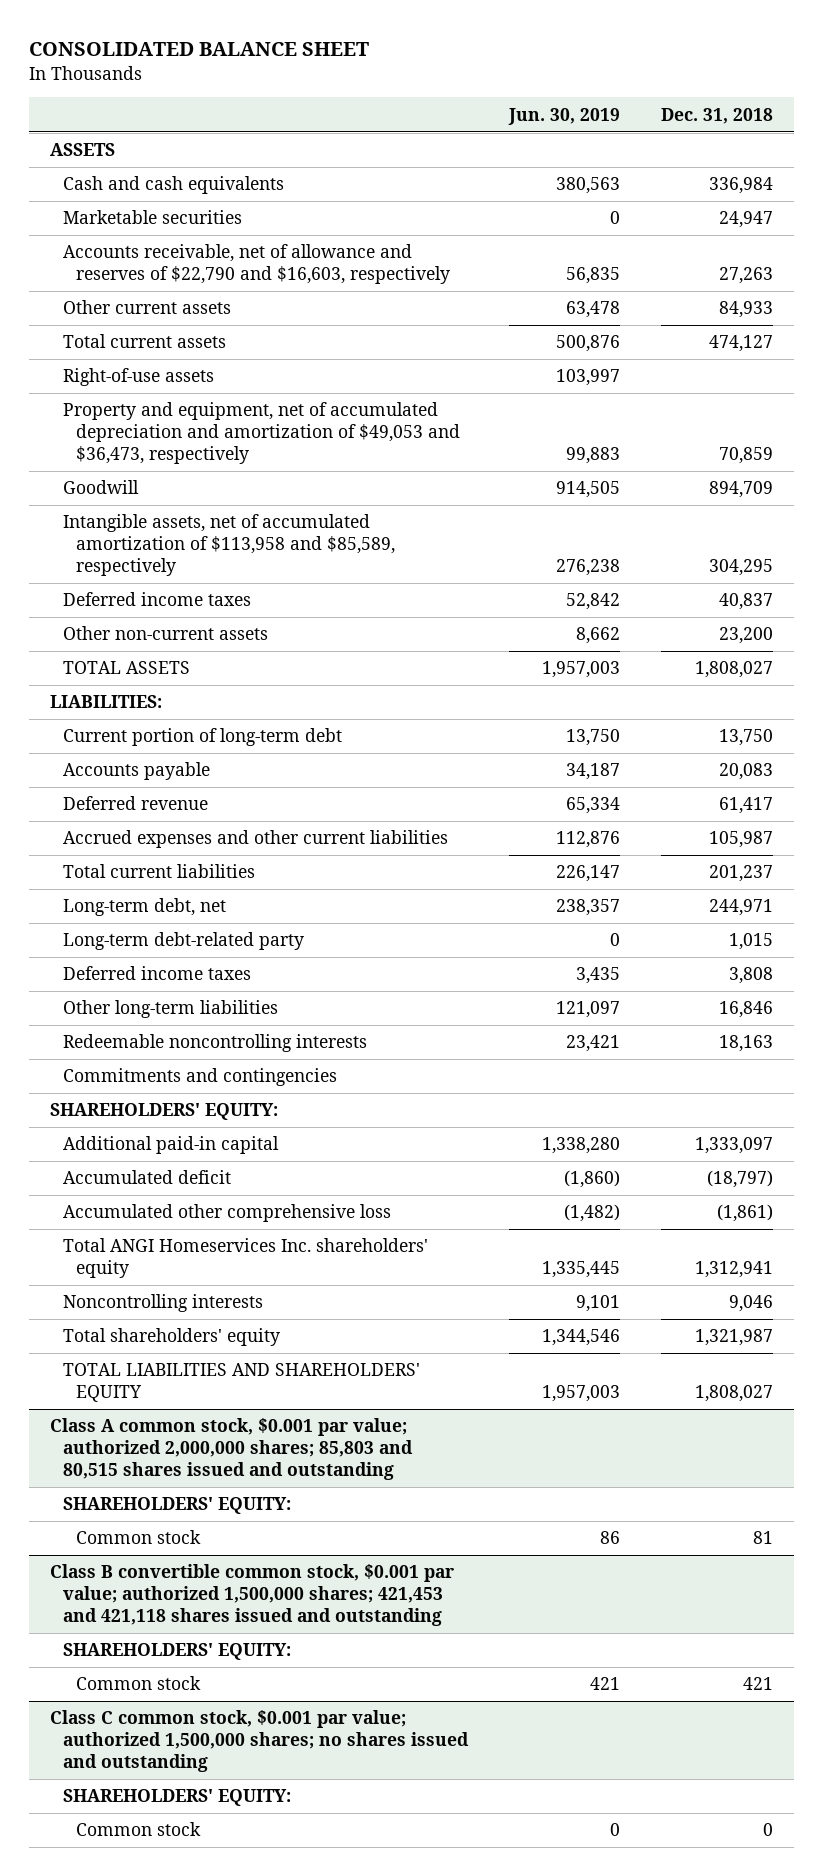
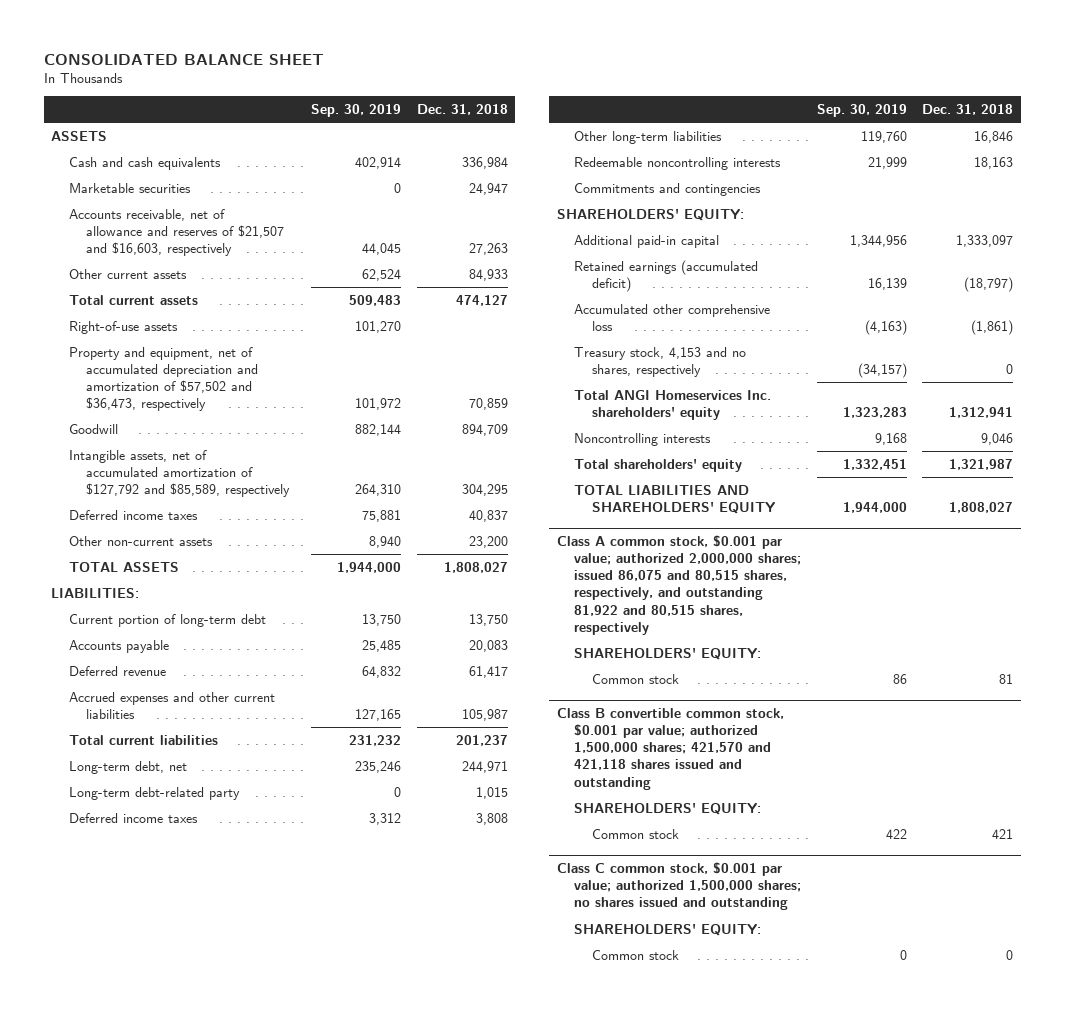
- | Jun. 30, 2019 | Dec. 31, 2018
+ | Sep. 30, 2019 | Dec. 31, 2018
- Accounts receivable, net of allowance and reserves of $22,790 and $16,603, respectively | 56,835 | 27,263
+ Accounts receivable, net of allowance and reserves of $21,507 and $16,603, respectively | 44,045 | 27,263
- Property and equipment, net of accumulated depreciation and amortization of $49,053 and $36,473, respectively | 99,883 | 70,859
+ Property and equipment, net of accumulated depreciation and amortization of $57,502 and $36,473, respectively | 101,972 | 70,859
- Intangible assets, net of accumulated amortization of $113,958 and $85,589, respectively | 276,238 | 304,295
+ Intangible assets, net of accumulated amortization of $127,792 and $85,589, respectively | 264,310 | 304,295
- Accumulated deficit | (1,860) | (18,797)
+ Retained earnings (accumulated deficit) | 16,139 | (18,797)
+ Treasury stock, 4,153 and no shares, respectively | (34,157) | 0
- Class A common stock, $0.001 par value; authorized 2,000,000 shares; 85,803 and 80,515 shares issued and outstanding
+ Class A common stock, $0.001 par value; authorized 2,000,000 shares; issued 86,075 and 80,515 shares, respectively, and outstanding 81,922 and 80,515 shares, respectively
- Class B convertible common stock, $0.001 par value; authorized 1,500,000 shares; 421,453 and 421,118 shares issued and outstanding
+ Class B convertible common stock, $0.001 par value; authorized 1,500,000 shares; 421,570 and 421,118 shares issued and outstanding

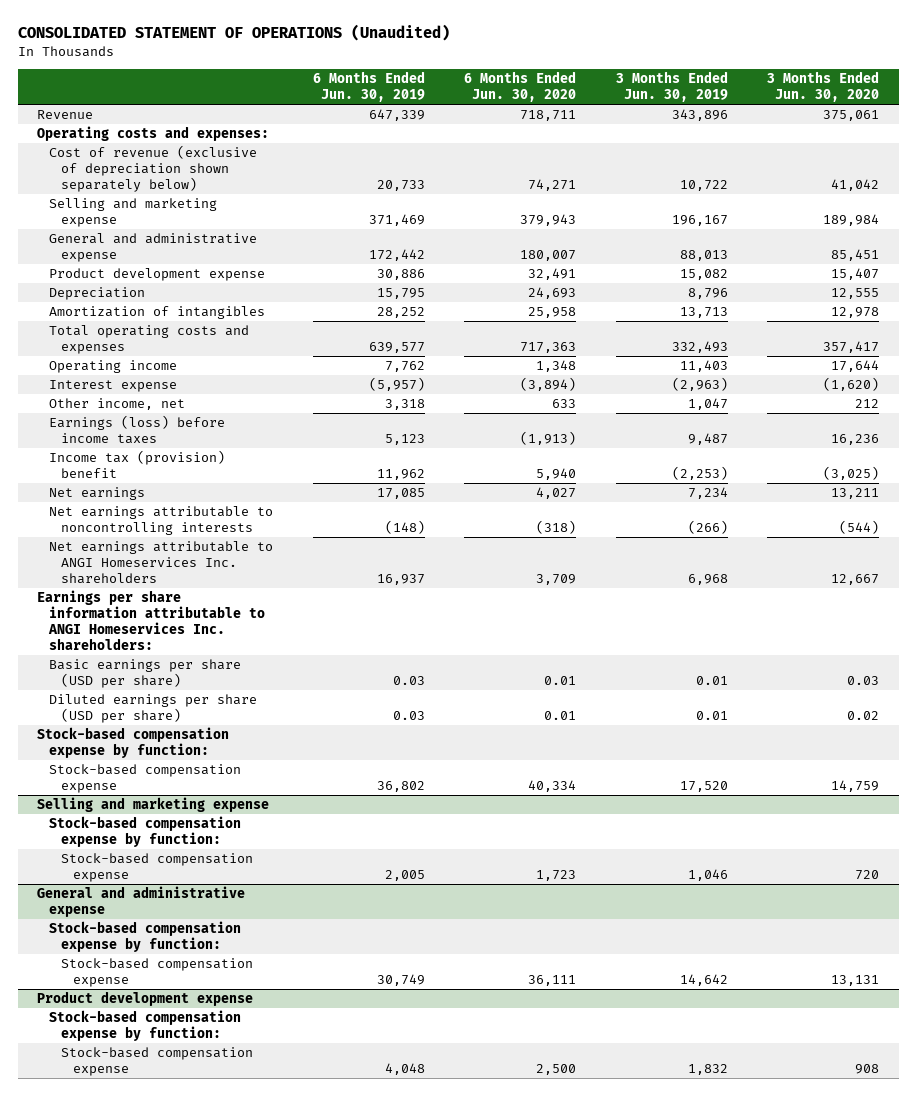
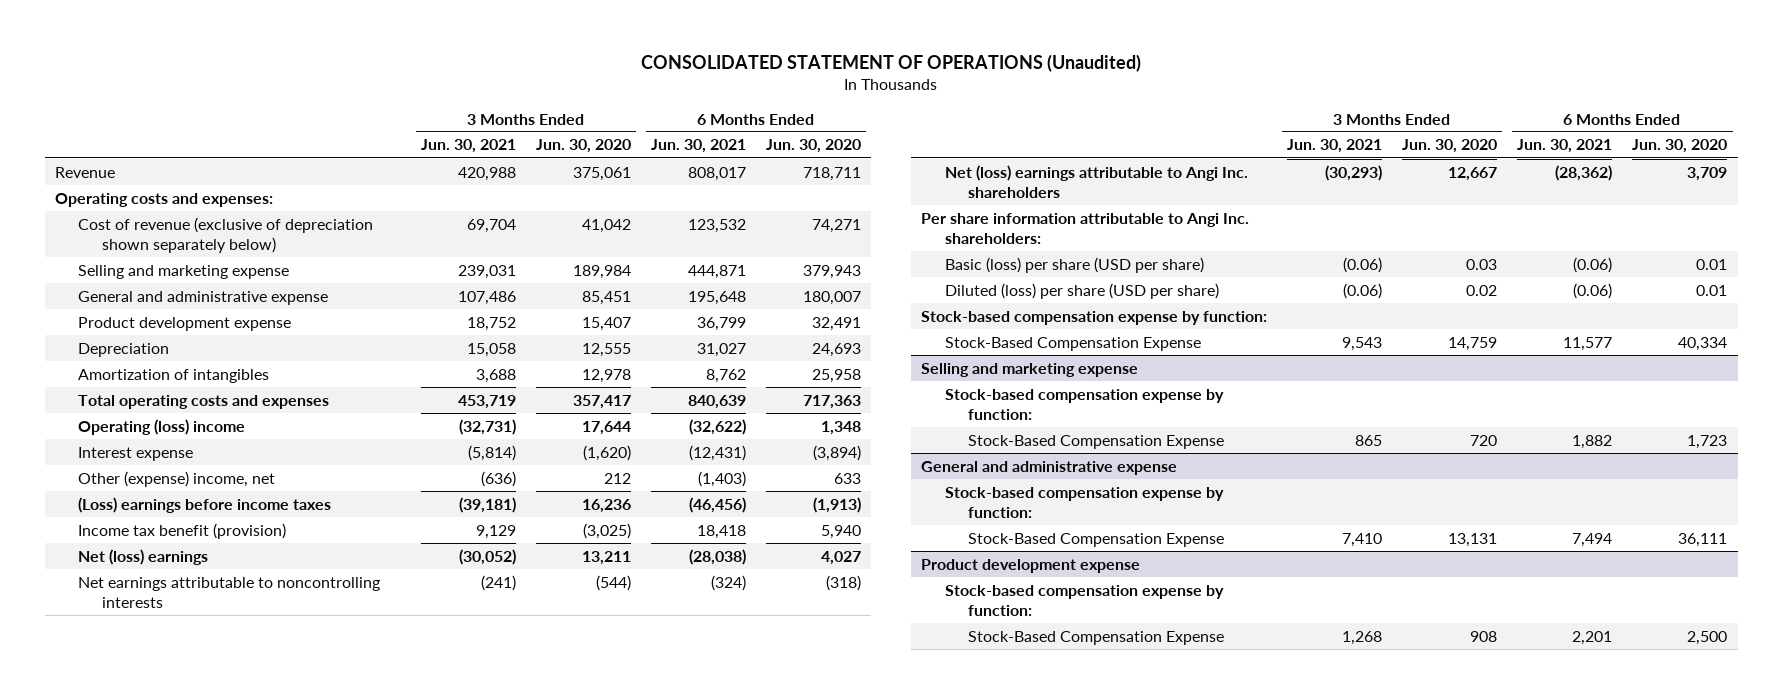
- | 6 Months Ended Jun. 30, 2019 | 6 Months Ended Jun. 30, 2020 | 3 Months Ended Jun. 30, 2019 | 3 Months Ended Jun. 30, 2020
+ | 3 Months Ended Jun. 30, 2021 | 3 Months Ended Jun. 30, 2020 | 6 Months Ended Jun. 30, 2021 | 6 Months Ended Jun. 30, 2020
- Operating income | 7,762 | 1,348 | 11,403 | 17,644
+ Operating (loss) income | (32,731) | 17,644 | (32,622) | 1,348
- Other income, net | 3,318 | 633 | 1,047 | 212
- Earnings (loss) before income taxes | 5,123 | (1,913) | 9,487 | 16,236
- Income tax (provision) benefit | 11,962 | 5,940 | (2,253) | (3,025)
- Net earnings | 17,085 | 4,027 | 7,234 | 13,211
+ Other (expense) income, net | (636) | 212 | (1,403) | 633
+ (Loss) earnings before income taxes | (39,181) | 16,236 | (46,456) | (1,913)
+ Income tax benefit (provision) | 9,129 | (3,025) | 18,418 | 5,940
+ Net (loss) earnings | (30,052) | 13,211 | (28,038) | 4,027
- Net earnings attributable to ANGI Homeservices Inc. shareholders | 16,937 | 3,709 | 6,968 | 12,667
- Earnings per share information attributable to ANGI Homeservices Inc. shareholders:
- Basic earnings per share (USD per share) | 0.03 | 0.01 | 0.01 | 0.03
- Diluted earnings per share (USD per share) | 0.03 | 0.01 | 0.01 | 0.02
+ Net (loss) earnings attributable to Angi Inc. shareholders | (30,293) | 12,667 | (28,362) | 3,709
+ Per share information attributable to Angi Inc. shareholders:
+ Basic (loss) per share (USD per share) | (0.06) | 0.03 | (0.06) | 0.01
+ Diluted (loss) per share (USD per share) | (0.06) | 0.02 | (0.06) | 0.01
- Stock-based compensation expense | 36,802 | 40,334 | 17,520 | 14,759
+ Stock-Based Compensation Expense | 9,543 | 14,759 | 11,577 | 40,334
@ Selling and marketing expense
- Stock-based compensation expense | 2,005 | 1,723 | 1,046 | 720
+ Stock-Based Compensation Expense | 865 | 720 | 1,882 | 1,723
@ General and administrative expense
- Stock-based compensation expense | 30,749 | 36,111 | 14,642 | 13,131
+ Stock-Based Compensation Expense | 7,410 | 13,131 | 7,494 | 36,111
@ Product development expense
- Stock-based compensation expense | 4,048 | 2,500 | 1,832 | 908
+ Stock-Based Compensation Expense | 1,268 | 908 | 2,201 | 2,500

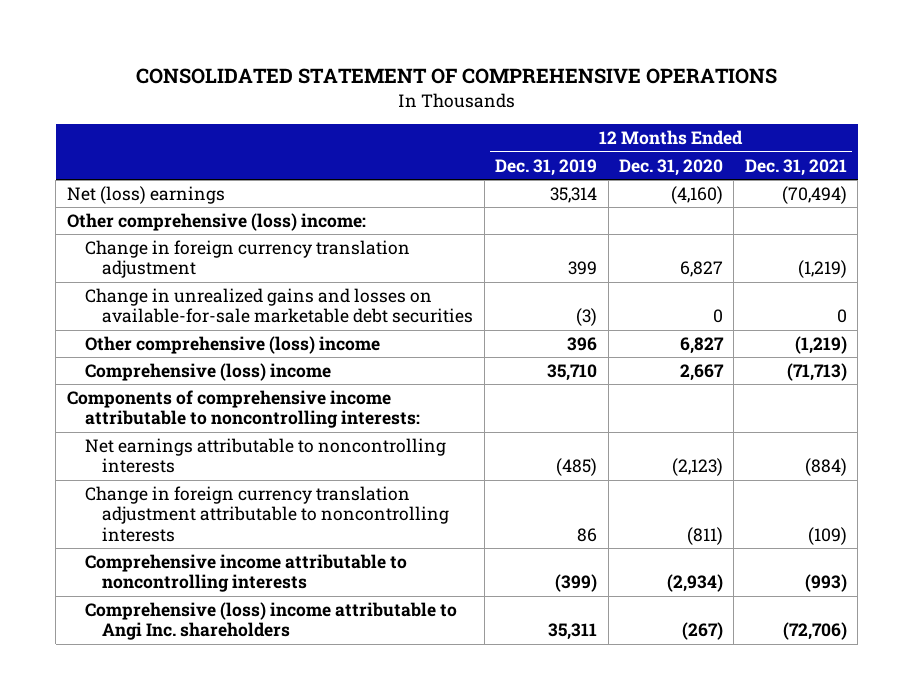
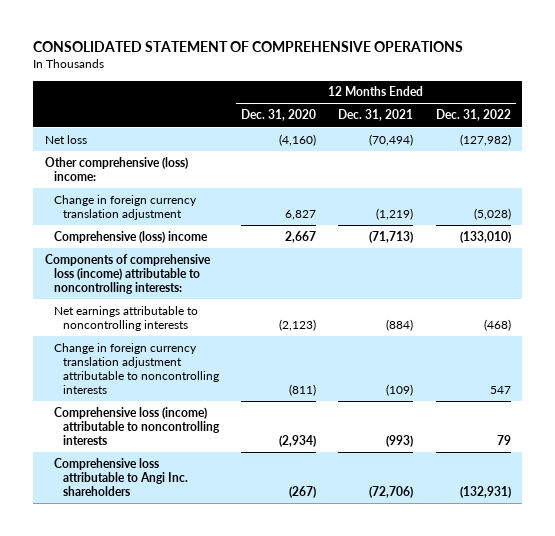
- | 12 Months Ended Dec. 31, 2019 | 12 Months Ended Dec. 31, 2020 | 12 Months Ended Dec. 31, 2021
+ | 12 Months Ended Dec. 31, 2020 | 12 Months Ended Dec. 31, 2021 | 12 Months Ended Dec. 31, 2022
- Net (loss) earnings | 35,314 | (4,160) | (70,494)
+ Net loss | (4,160) | (70,494) | (127,982)
- Change in unrealized gains and losses on available-for-sale marketable debt securities | (3) | 0 | 0
- Other comprehensive (loss) income | 396 | 6,827 | (1,219)
- Components of comprehensive income attributable to noncontrolling interests:
+ Components of comprehensive loss (income) attributable to noncontrolling interests:
- Comprehensive income attributable to noncontrolling interests | (399) | (2,934) | (993)
- Comprehensive (loss) income attributable to Angi Inc. shareholders | 35,311 | (267) | (72,706)
+ Comprehensive loss (income) attributable to noncontrolling interests | (2,934) | (993) | 79
+ Comprehensive loss attributable to Angi Inc. shareholders | (267) | (72,706) | (132,931)

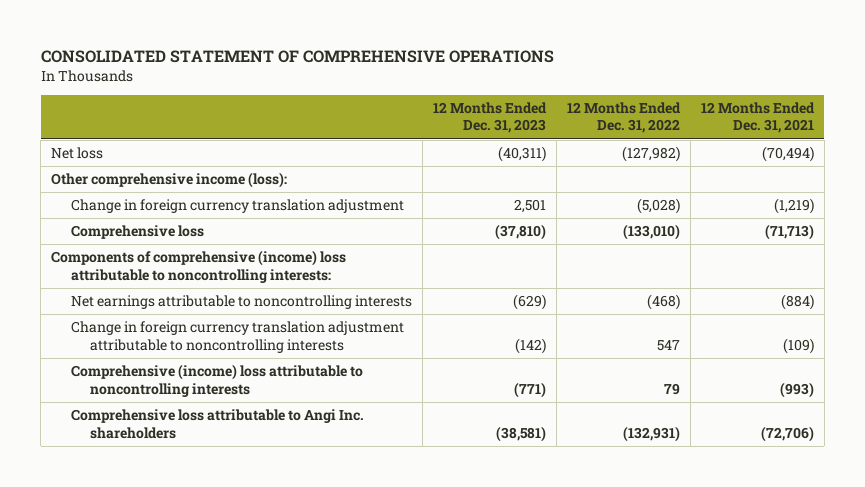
- | 12 Months Ended Dec. 31, 2020 | 12 Months Ended Dec. 31, 2021 | 12 Months Ended Dec. 31, 2022
+ | 12 Months Ended Dec. 31, 2023 | 12 Months Ended Dec. 31, 2022 | 12 Months Ended Dec. 31, 2021
- Other comprehensive (loss) income:
+ Other comprehensive income (loss):
- Comprehensive (loss) income | 2,667 | (71,713) | (133,010)
- Components of comprehensive loss (income) attributable to noncontrolling interests:
+ Comprehensive loss | (37,810) | (133,010) | (71,713)
+ Components of comprehensive (income) loss attributable to noncontrolling interests:
- Comprehensive loss (income) attributable to noncontrolling interests | (2,934) | (993) | 79
+ Comprehensive (income) loss attributable to noncontrolling interests | (771) | 79 | (993)

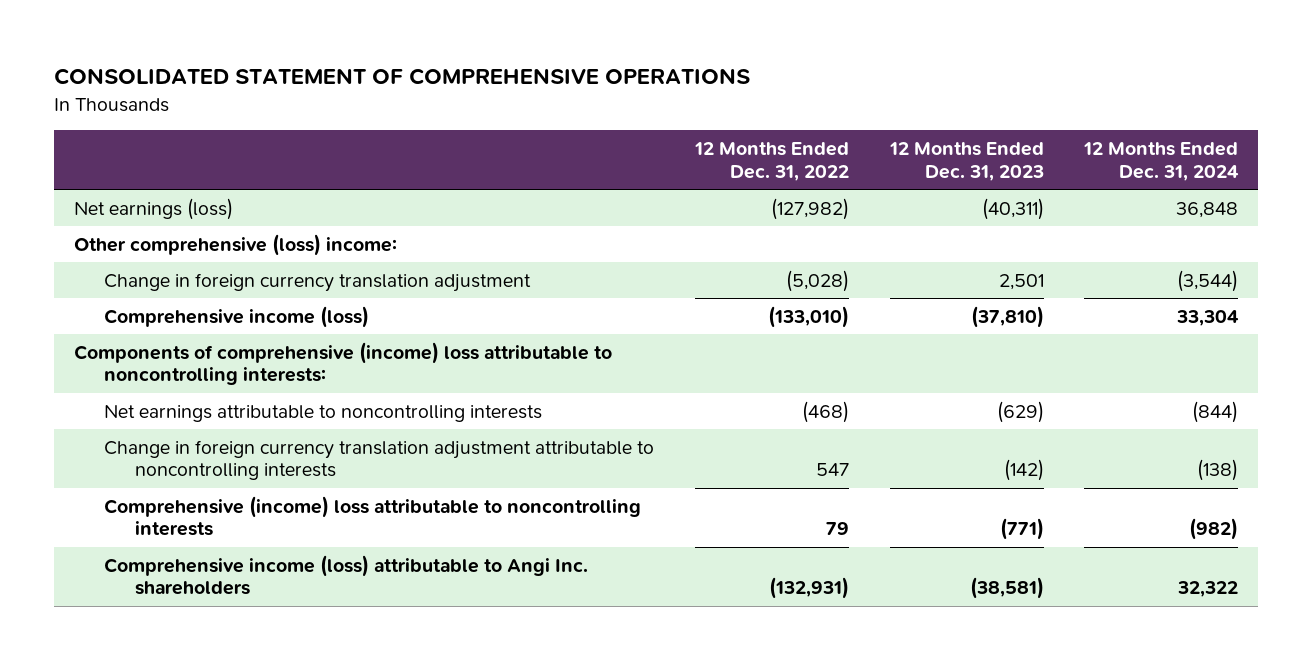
- | 12 Months Ended Dec. 31, 2023 | 12 Months Ended Dec. 31, 2022 | 12 Months Ended Dec. 31, 2021
+ | 12 Months Ended Dec. 31, 2022 | 12 Months Ended Dec. 31, 2023 | 12 Months Ended Dec. 31, 2024
- Net loss | (40,311) | (127,982) | (70,494)
- Other comprehensive income (loss):
+ Net earnings (loss) | (127,982) | (40,311) | 36,848
+ Other comprehensive (loss) income:
- Comprehensive loss | (37,810) | (133,010) | (71,713)
+ Comprehensive income (loss) | (133,010) | (37,810) | 33,304
- Comprehensive loss attributable to Angi Inc. shareholders | (38,581) | (132,931) | (72,706)
+ Comprehensive income (loss) attributable to Angi Inc. shareholders | (132,931) | (38,581) | 32,322

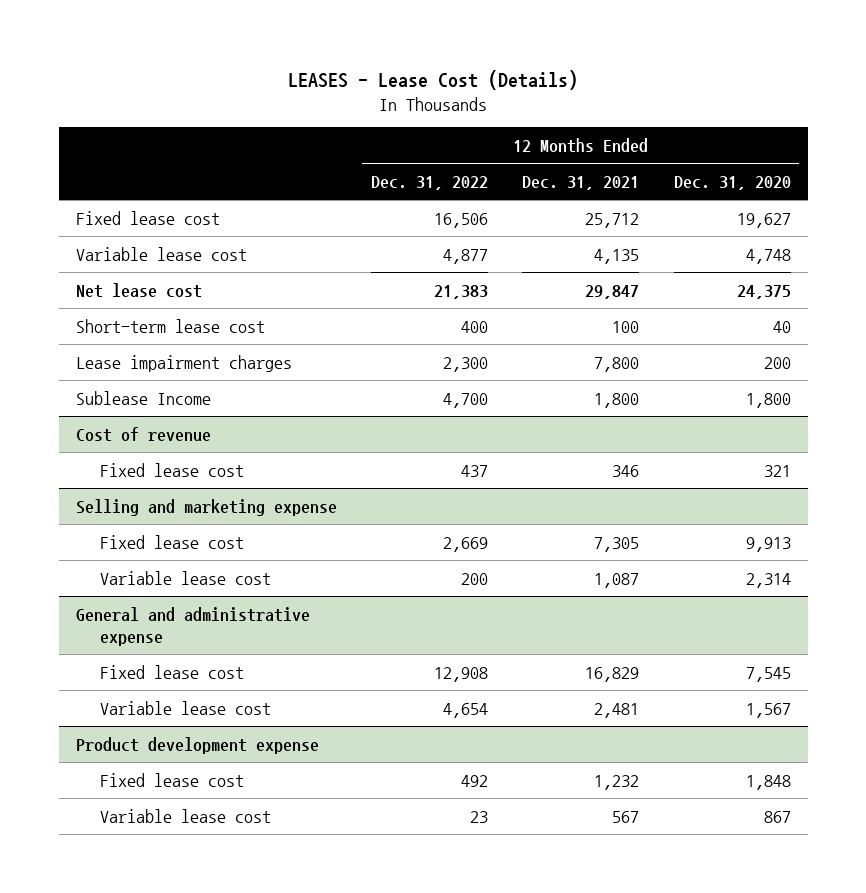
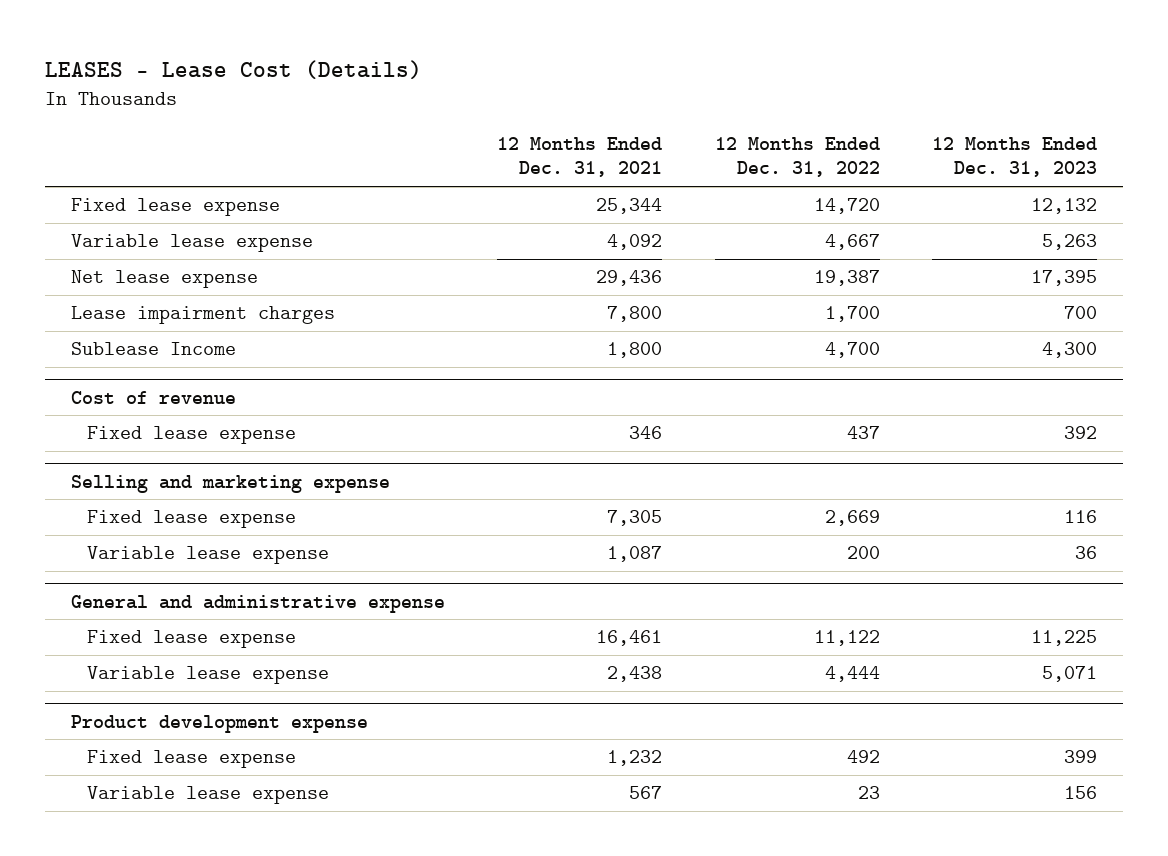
- | 12 Months Ended Dec. 31, 2022 | 12 Months Ended Dec. 31, 2021 | 12 Months Ended Dec. 31, 2020
+ | 12 Months Ended Dec. 31, 2021 | 12 Months Ended Dec. 31, 2022 | 12 Months Ended Dec. 31, 2023
- Fixed lease cost | 16,506 | 25,712 | 19,627
- Variable lease cost | 4,877 | 4,135 | 4,748
- Net lease cost | 21,383 | 29,847 | 24,375
- Short-term lease cost | 400 | 100 | 40
- Lease impairment charges | 2,300 | 7,800 | 200
+ Fixed lease expense | 25,344 | 14,720 | 12,132
+ Variable lease expense | 4,092 | 4,667 | 5,263
+ Net lease expense | 29,436 | 19,387 | 17,395
+ Lease impairment charges | 7,800 | 1,700 | 700
@ Cost of revenue
- Fixed lease cost | 437 | 346 | 321
+ Fixed lease expense | 346 | 437 | 392
@ Selling and marketing expense
- Fixed lease cost | 2,669 | 7,305 | 9,913
- Variable lease cost | 200 | 1,087 | 2,314
+ Fixed lease expense | 7,305 | 2,669 | 116
+ Variable lease expense | 1,087 | 200 | 36
@ General and administrative expense
- Fixed lease cost | 12,908 | 16,829 | 7,545
- Variable lease cost | 4,654 | 2,481 | 1,567
+ Fixed lease expense | 16,461 | 11,122 | 11,225
+ Variable lease expense | 2,438 | 4,444 | 5,071
@ Product development expense
- Fixed lease cost | 492 | 1,232 | 1,848
- Variable lease cost | 23 | 567 | 867
+ Fixed lease expense | 1,232 | 492 | 399
+ Variable lease expense | 567 | 23 | 156

